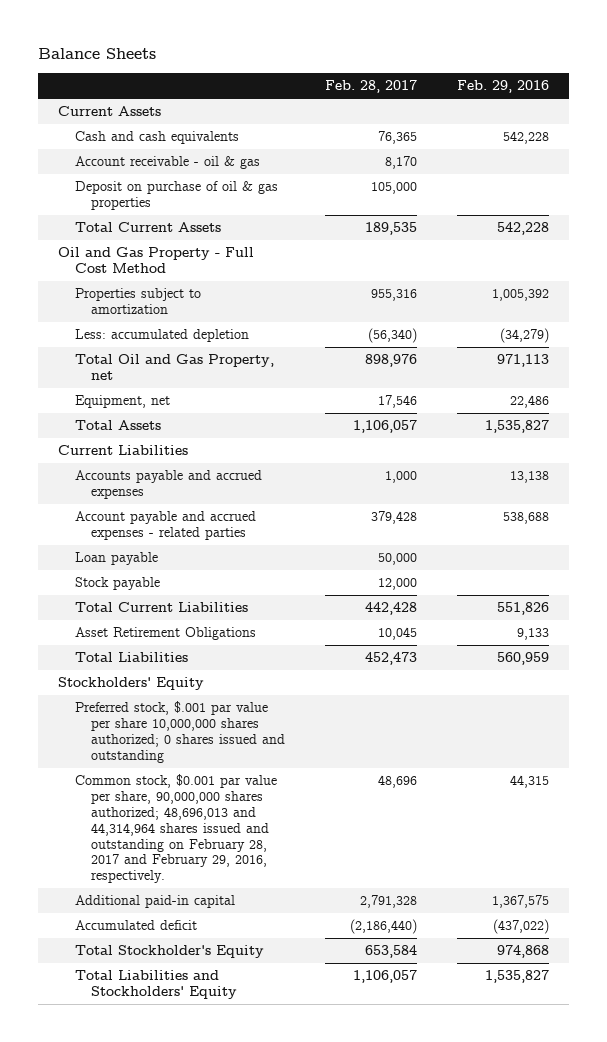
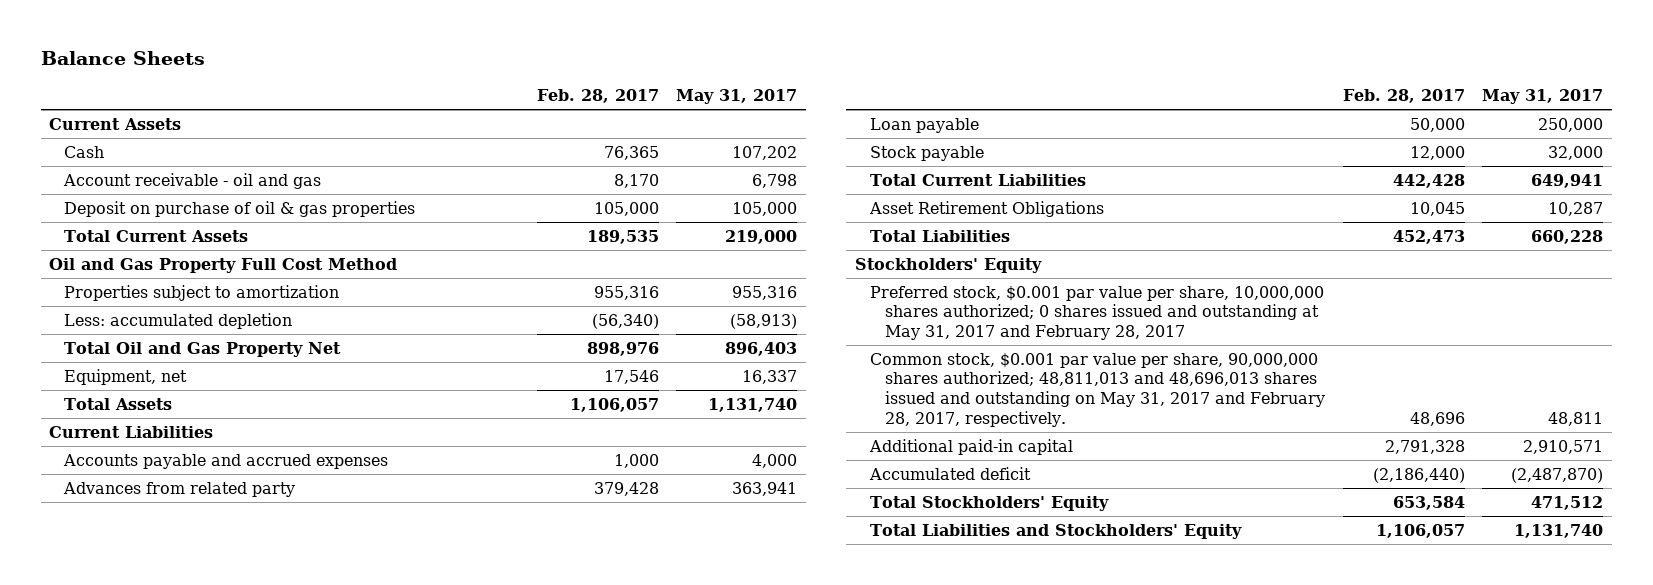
- | Feb. 28, 2017 | Feb. 29, 2016
+ | Feb. 28, 2017 | May 31, 2017
- Cash and cash equivalents | 76,365 | 542,228
- Account receivable - oil & gas | 8,170 |
+ Cash | 76,365 | 107,202
+ Account receivable - oil and gas | 8,170 | 6,798
- Oil and Gas Property - Full Cost Method
+ Oil and Gas Property Full Cost Method
- Total Oil and Gas Property, net | 898,976 | 971,113
+ Total Oil and Gas Property Net | 898,976 | 896,403
- Account payable and accrued expenses - related parties | 379,428 | 538,688
+ Advances from related party | 379,428 | 363,941
- Preferred stock, $.001 par value per share 10,000,000 shares authorized; 0 shares issued and outstanding
- Common stock, $0.001 par value per share, 90,000,000 shares authorized; 48,696,013 and 44,314,964 shares issued and outstanding on February 28, 2017 and February 29, 2016, respectively. | 48,696 | 44,315
+ Preferred stock, $0.001 par value per share, 10,000,000 shares authorized; 0 shares issued and outstanding at May 31, 2017 and February 28, 2017
+ Common stock, $0.001 par value per share, 90,000,000 shares authorized; 48,811,013 and 48,696,013 shares issued and outstanding on May 31, 2017 and February 28, 2017, respectively. | 48,696 | 48,811
- Total Stockholder's Equity | 653,584 | 974,868
+ Total Stockholders' Equity | 653,584 | 471,512

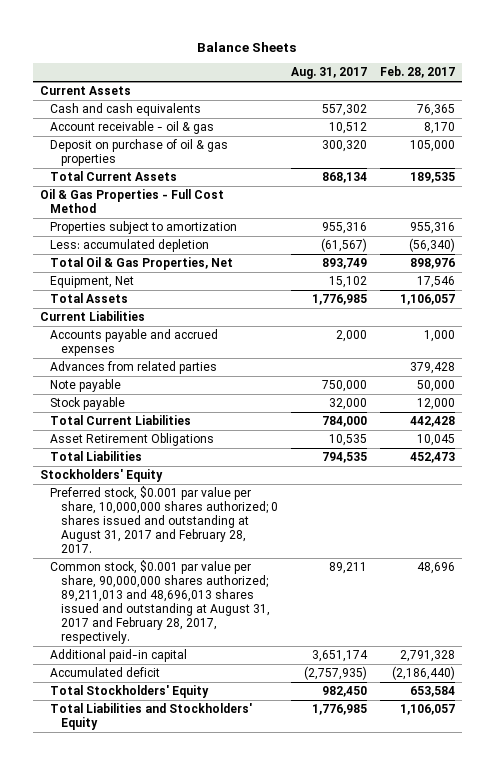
- | Feb. 28, 2017 | May 31, 2017
+ | Aug. 31, 2017 | Feb. 28, 2017
- Cash | 76,365 | 107,202
- Account receivable - oil and gas | 8,170 | 6,798
+ Cash and cash equivalents | 557,302 | 76,365
+ Account receivable - oil & gas | 10,512 | 8,170
- Oil and Gas Property Full Cost Method
+ Oil & Gas Properties - Full Cost Method
- Total Oil and Gas Property Net | 898,976 | 896,403
- Equipment, net | 17,546 | 16,337
+ Total Oil & Gas Properties, Net | 893,749 | 898,976
+ Equipment, Net | 15,102 | 17,546
- Advances from related party | 379,428 | 363,941
- Loan payable | 50,000 | 250,000
+ Advances from related parties | | 379,428
+ Note payable | 750,000 | 50,000
- Preferred stock, $0.001 par value per share, 10,000,000 shares authorized; 0 shares issued and outstanding at May 31, 2017 and February 28, 2017
- Common stock, $0.001 par value per share, 90,000,000 shares authorized; 48,811,013 and 48,696,013 shares issued and outstanding on May 31, 2017 and February 28, 2017, respectively. | 48,696 | 48,811
+ Preferred stock, $0.001 par value per share, 10,000,000 shares authorized; 0 shares issued and outstanding at August 31, 2017 and February 28, 2017.
+ Common stock, $0.001 par value per share, 90,000,000 shares authorized; 89,211,013 and 48,696,013 shares issued and outstanding at August 31, 2017 and February 28, 2017, respectively. | 89,211 | 48,696

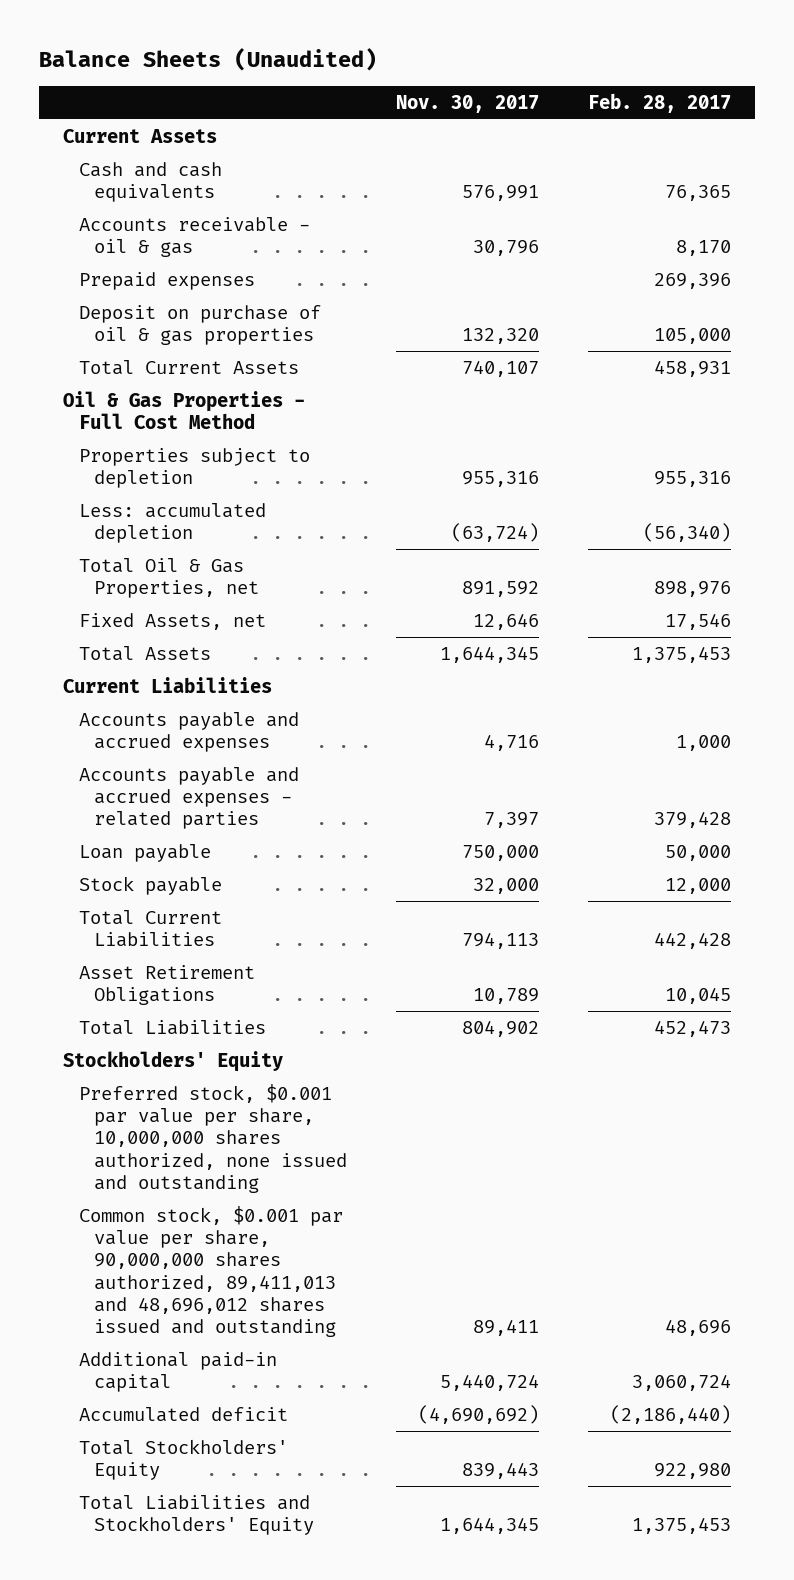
- Balance Sheets
+ Balance Sheets (Unaudited)
- | Aug. 31, 2017 | Feb. 28, 2017
+ | Nov. 30, 2017 | Feb. 28, 2017
- Account receivable - oil & gas | 10,512 | 8,170
+ Accounts receivable - oil & gas | 30,796 | 8,170
+ Prepaid expenses | | 269,396
- Total Current Assets | 868,134 | 189,535
+ Total Current Assets | 740,107 | 458,931
- Properties subject to amortization | 955,316 | 955,316
+ Properties subject to depletion | 955,316 | 955,316
- Total Oil & Gas Properties, Net | 893,749 | 898,976
- Equipment, Net | 15,102 | 17,546
- Total Assets | 1,776,985 | 1,106,057
+ Total Oil & Gas Properties, net | 891,592 | 898,976
+ Fixed Assets, net | 12,646 | 17,546
+ Total Assets | 1,644,345 | 1,375,453
- Advances from related parties | | 379,428
- Note payable | 750,000 | 50,000
+ Accounts payable and accrued expenses - related parties | 7,397 | 379,428
+ Loan payable | 750,000 | 50,000
- Preferred stock, $0.001 par value per share, 10,000,000 shares authorized; 0 shares issued and outstanding at August 31, 2017 and February 28, 2017.
- Common stock, $0.001 par value per share, 90,000,000 shares authorized; 89,211,013 and 48,696,013 shares issued and outstanding at August 31, 2017 and February 28, 2017, respectively. | 89,211 | 48,696
- Additional paid-in capital | 3,651,174 | 2,791,328
+ Preferred stock, $0.001 par value per share, 10,000,000 shares authorized, none issued and outstanding
+ Common stock, $0.001 par value per share, 90,000,000 shares authorized, 89,411,013 and 48,696,012 shares issued and outstanding | 89,411 | 48,696
+ Additional paid-in capital | 5,440,724 | 3,060,724
- Total Stockholders' Equity | 982,450 | 653,584
- Total Liabilities and Stockholders' Equity | 1,776,985 | 1,106,057
+ Total Stockholders' Equity | 839,443 | 922,980
+ Total Liabilities and Stockholders' Equity | 1,644,345 | 1,375,453

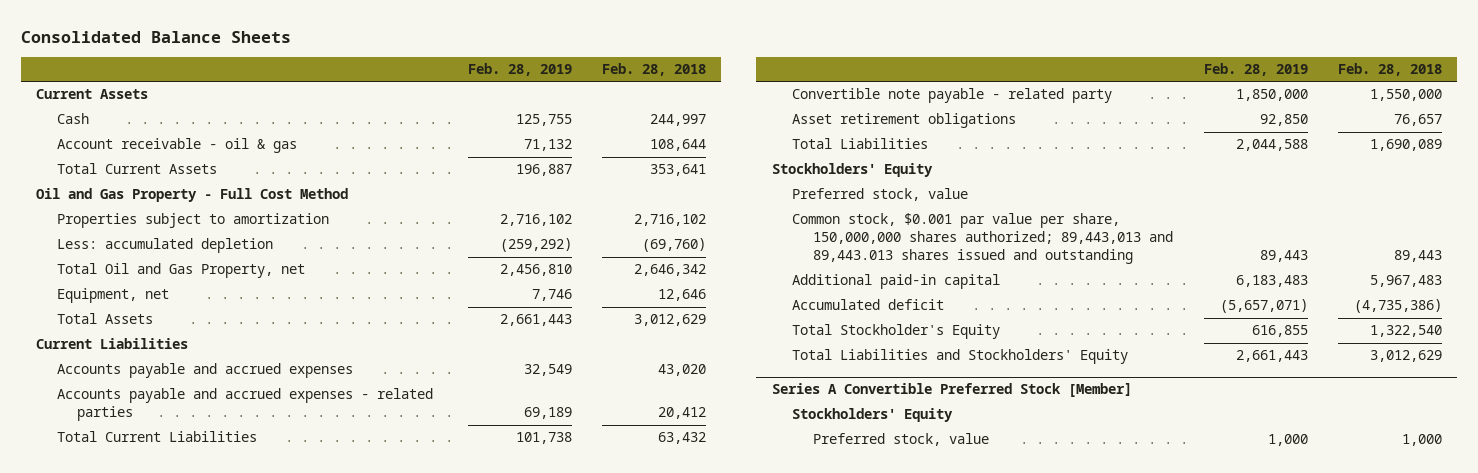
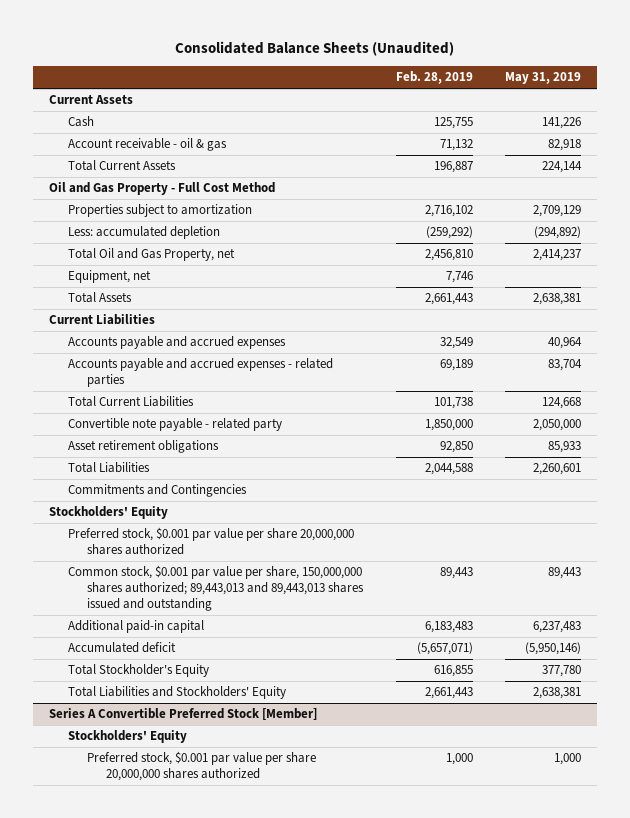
- Consolidated Balance Sheets
+ Consolidated Balance Sheets (Unaudited)
- | Feb. 28, 2019 | Feb. 28, 2018
+ | Feb. 28, 2019 | May 31, 2019
+ Commitments and Contingencies
- Preferred stock, value
- Common stock, $0.001 par value per share, 150,000,000 shares authorized; 89,443,013 and 89,443.013 shares issued and outstanding | 89,443 | 89,443
+ Preferred stock, $0.001 par value per share 20,000,000 shares authorized
+ Common stock, $0.001 par value per share, 150,000,000 shares authorized; 89,443,013 and 89,443,013 shares issued and outstanding | 89,443 | 89,443
@ Series A Convertible Preferred Stock [Member]
- Preferred stock, value | 1,000 | 1,000
+ Preferred stock, $0.001 par value per share 20,000,000 shares authorized | 1,000 | 1,000

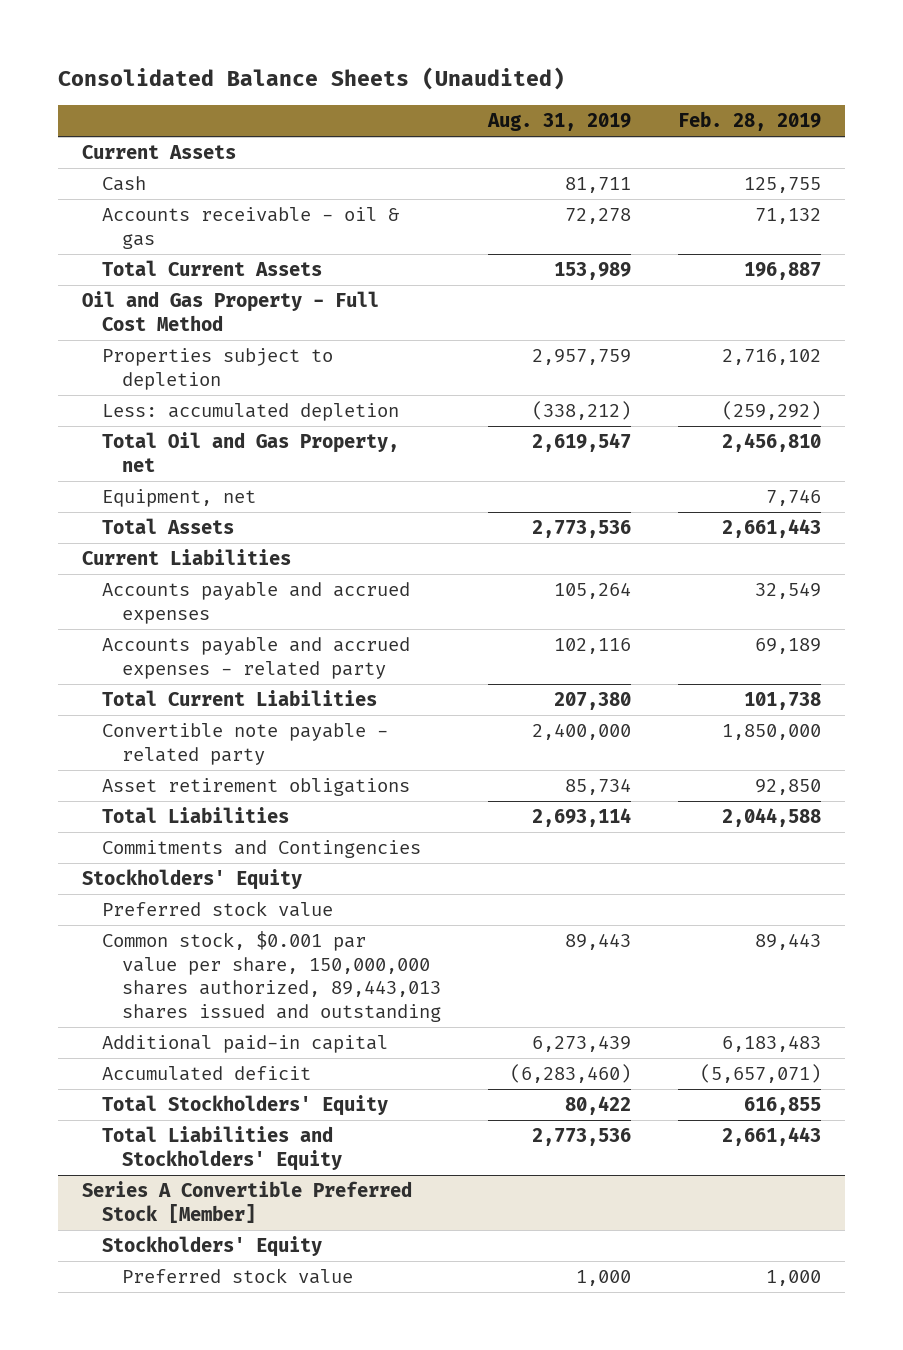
- | Feb. 28, 2019 | May 31, 2019
+ | Aug. 31, 2019 | Feb. 28, 2019
- Account receivable - oil & gas | 71,132 | 82,918
+ Accounts receivable - oil & gas | 72,278 | 71,132
- Properties subject to amortization | 2,716,102 | 2,709,129
+ Properties subject to depletion | 2,957,759 | 2,716,102
- Accounts payable and accrued expenses - related parties | 69,189 | 83,704
+ Accounts payable and accrued expenses - related party | 102,116 | 69,189
- Preferred stock, $0.001 par value per share 20,000,000 shares authorized
- Common stock, $0.001 par value per share, 150,000,000 shares authorized; 89,443,013 and 89,443,013 shares issued and outstanding | 89,443 | 89,443
+ Preferred stock value
+ Common stock, $0.001 par value per share, 150,000,000 shares authorized, 89,443,013 shares issued and outstanding | 89,443 | 89,443
- Total Stockholder's Equity | 616,855 | 377,780
+ Total Stockholders' Equity | 80,422 | 616,855
@ Series A Convertible Preferred Stock [Member]
- Preferred stock, $0.001 par value per share 20,000,000 shares authorized | 1,000 | 1,000
+ Preferred stock value | 1,000 | 1,000

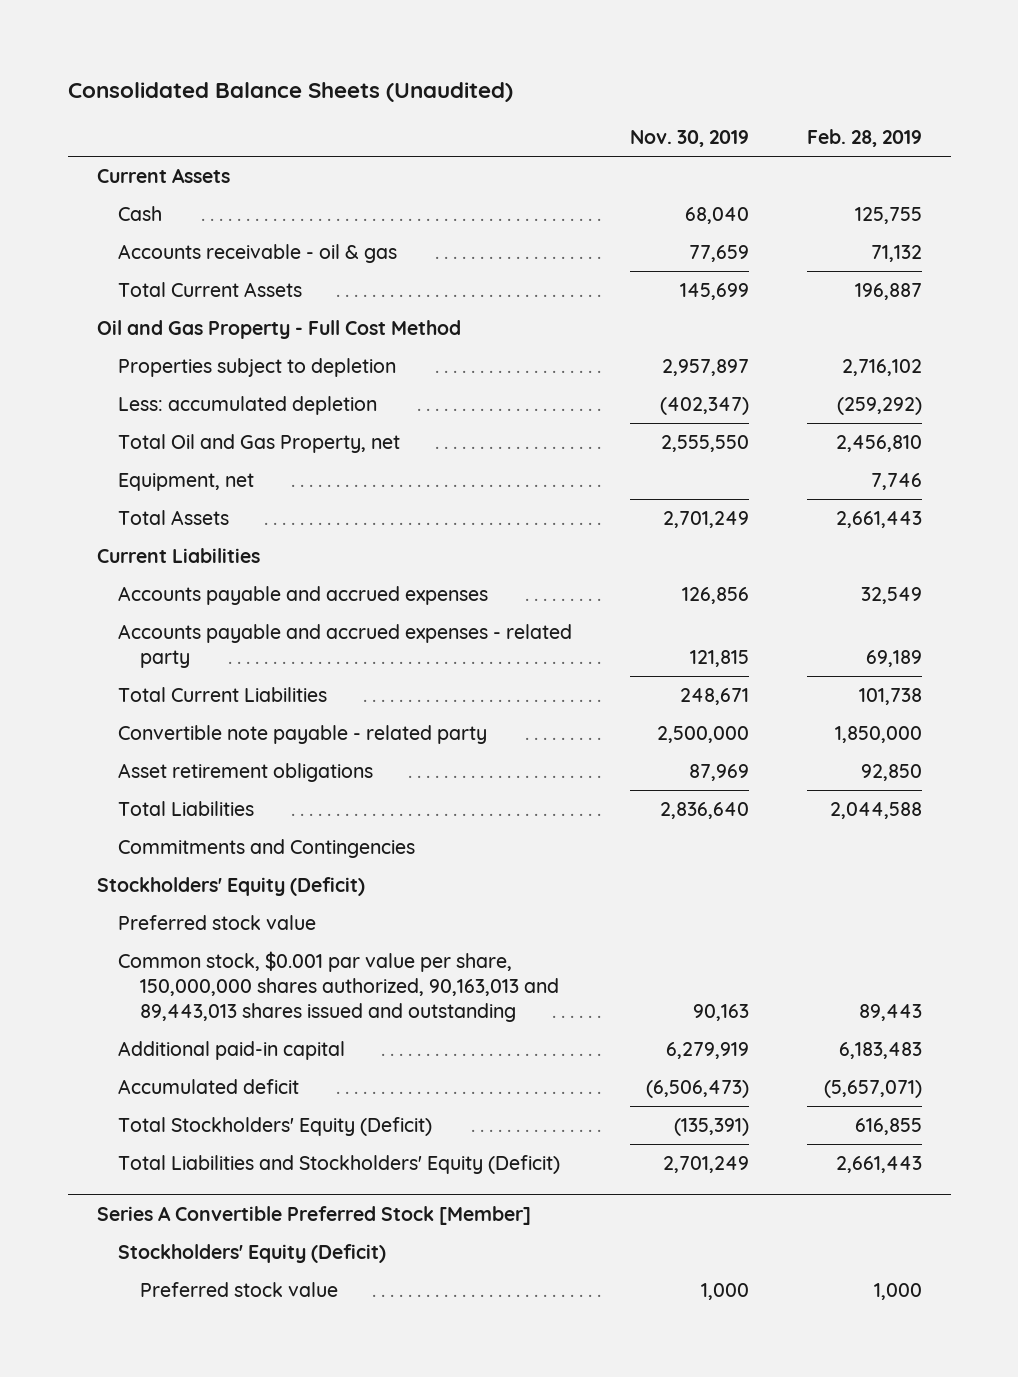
- | Aug. 31, 2019 | Feb. 28, 2019
+ | Nov. 30, 2019 | Feb. 28, 2019
- Stockholders' Equity
+ Stockholders' Equity (Deficit)
- Common stock, $0.001 par value per share, 150,000,000 shares authorized, 89,443,013 shares issued and outstanding | 89,443 | 89,443
+ Common stock, $0.001 par value per share, 150,000,000 shares authorized, 90,163,013 and 89,443,013 shares issued and outstanding | 90,163 | 89,443
- Total Stockholders' Equity | 80,422 | 616,855
- Total Liabilities and Stockholders' Equity | 2,773,536 | 2,661,443
+ Total Stockholders' Equity (Deficit) | (135,391) | 616,855
+ Total Liabilities and Stockholders' Equity (Deficit) | 2,701,249 | 2,661,443
@ Series A Convertible Preferred Stock [Member]
- Stockholders' Equity
+ Stockholders' Equity (Deficit)

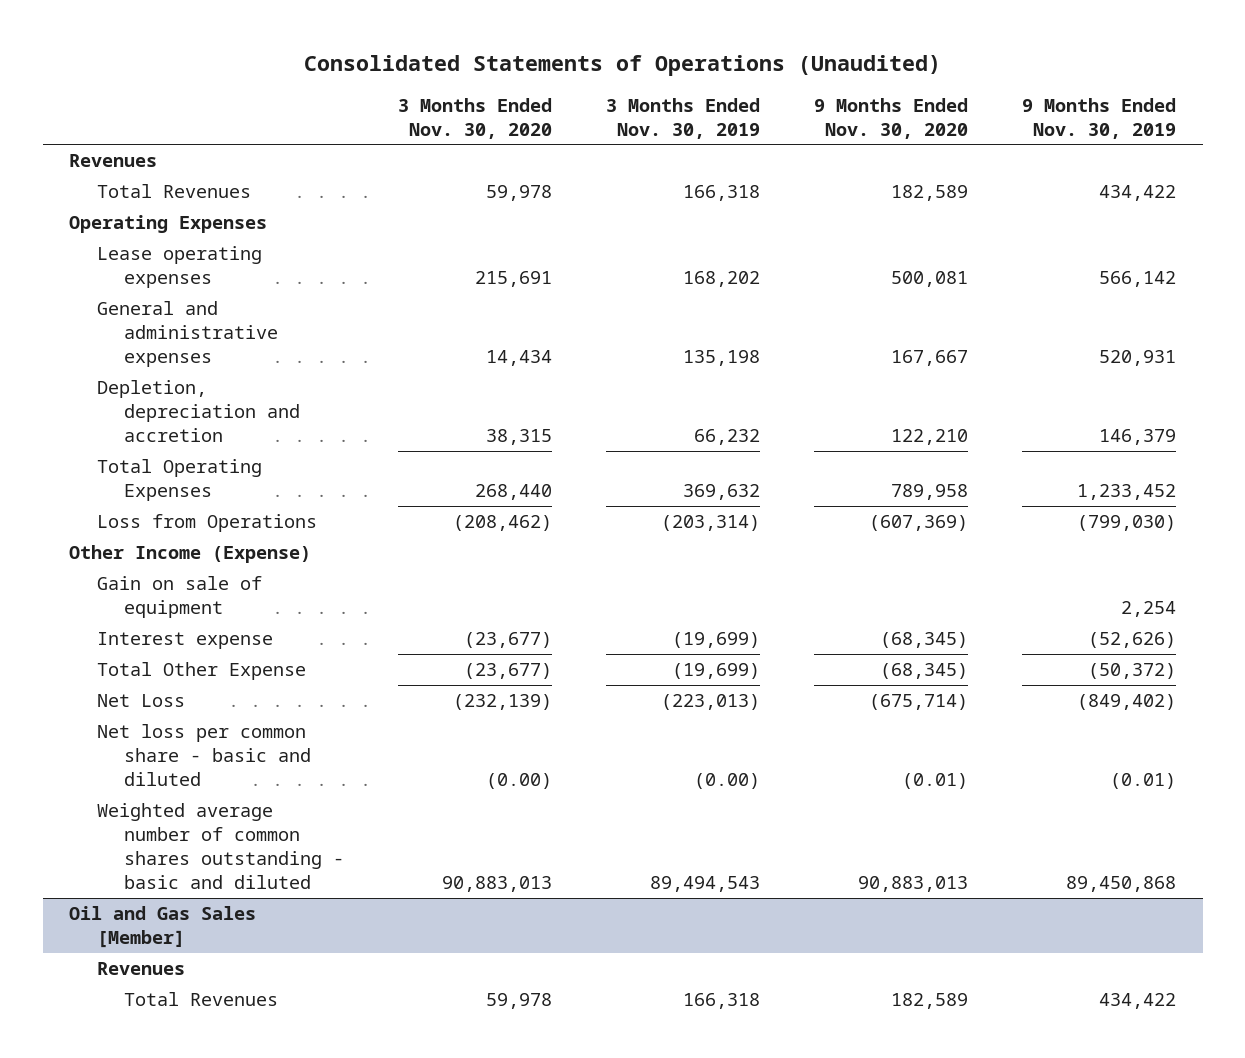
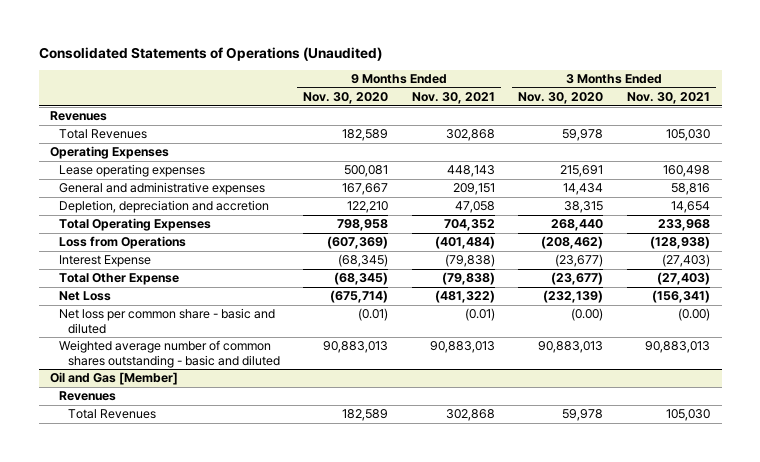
- | 3 Months Ended Nov. 30, 2020 | 3 Months Ended Nov. 30, 2019 | 9 Months Ended Nov. 30, 2020 | 9 Months Ended Nov. 30, 2019
+ | 9 Months Ended Nov. 30, 2020 | 9 Months Ended Nov. 30, 2021 | 3 Months Ended Nov. 30, 2020 | 3 Months Ended Nov. 30, 2021
- Total Operating Expenses | 268,440 | 369,632 | 789,958 | 1,233,452
+ Total Operating Expenses | 798,958 | 704,352 | 268,440 | 233,968
- Other Income (Expense)
- Gain on sale of equipment | | | | 2,254
- Interest expense | (23,677) | (19,699) | (68,345) | (52,626)
+ Interest Expense | (68,345) | (79,838) | (23,677) | (27,403)
- Oil and Gas Sales [Member]
+ Oil and Gas [Member]

